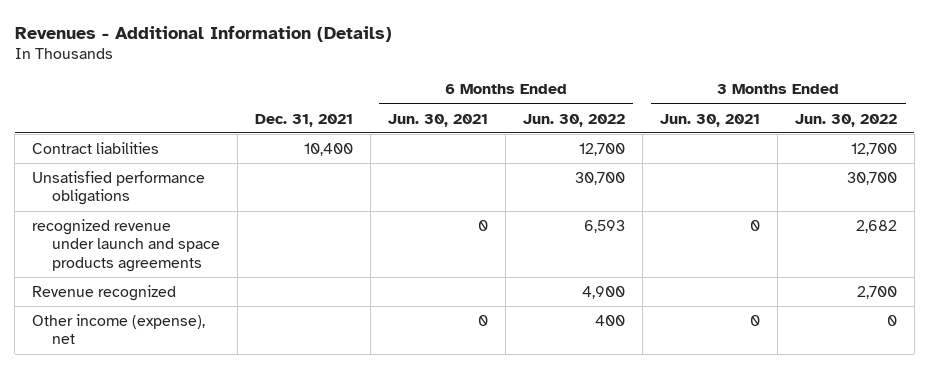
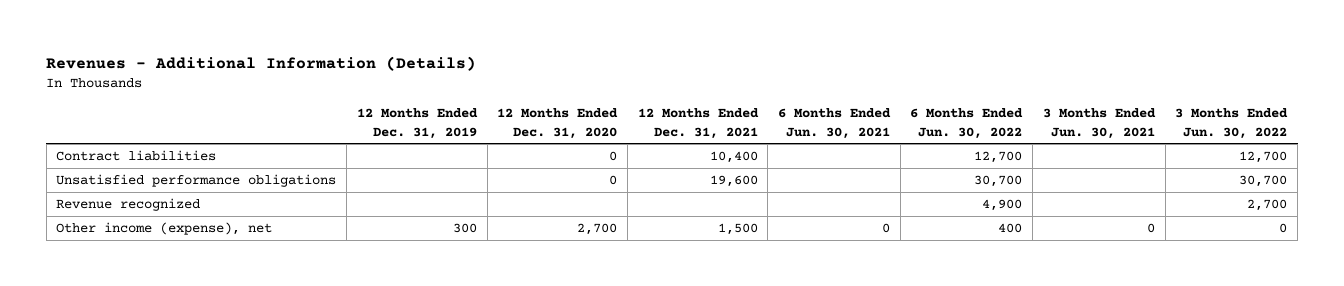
- | Dec. 31, 2021 | 6 Months Ended Jun. 30, 2021 | 6 Months Ended Jun. 30, 2022 | 3 Months Ended Jun. 30, 2021 | 3 Months Ended Jun. 30, 2022
+ | 12 Months Ended Dec. 31, 2019 | 12 Months Ended Dec. 31, 2020 | 12 Months Ended Dec. 31, 2021 | 6 Months Ended Jun. 30, 2021 | 6 Months Ended Jun. 30, 2022 | 3 Months Ended Jun. 30, 2021 | 3 Months Ended Jun. 30, 2022
- recognized revenue under launch and space products agreements | | 0 | 6,593 | 0 | 2,682

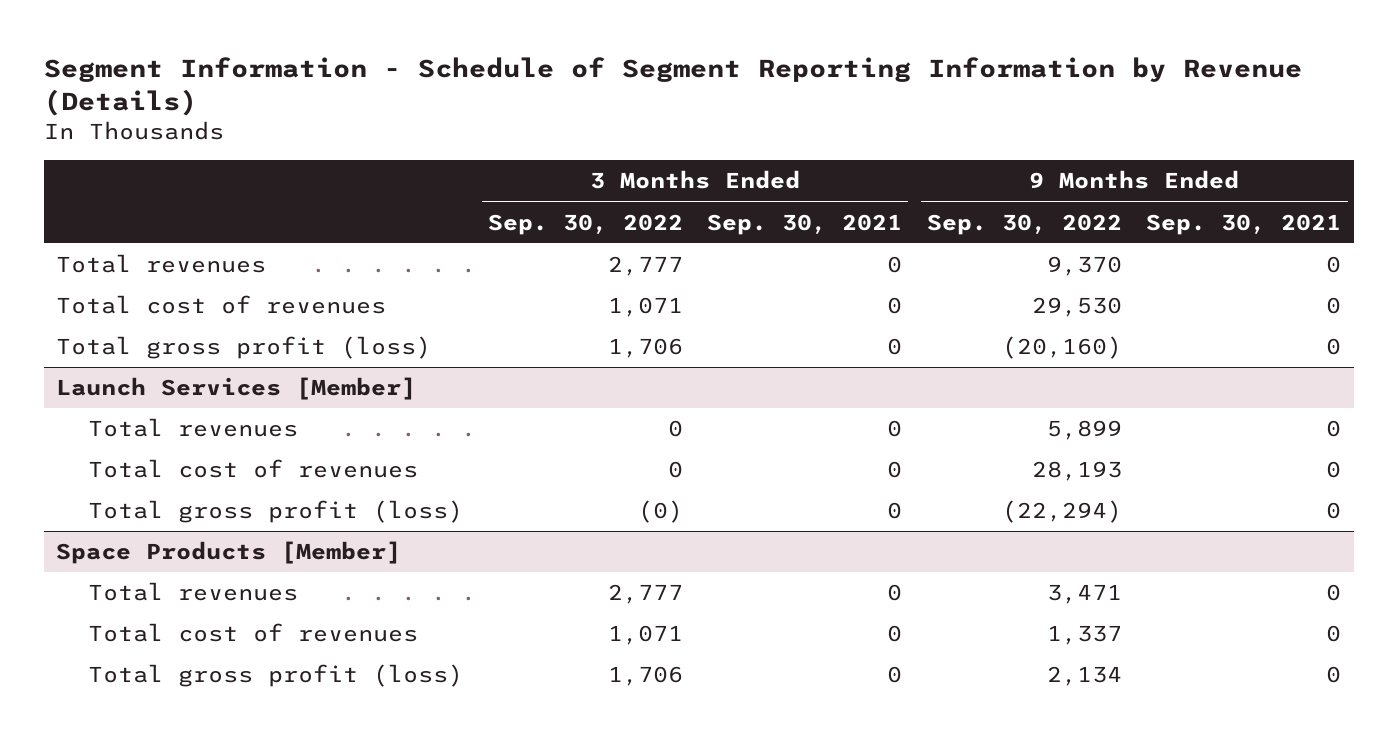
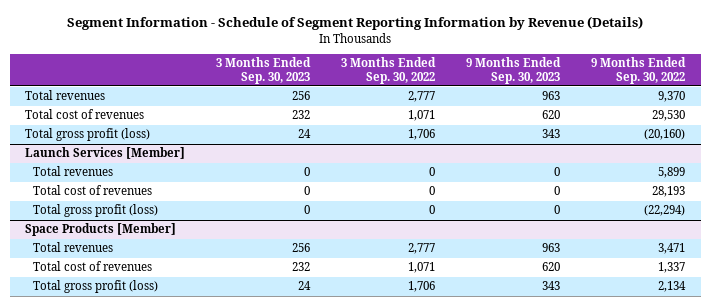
- | 3 Months Ended Sep. 30, 2022 | 3 Months Ended Sep. 30, 2021 | 9 Months Ended Sep. 30, 2022 | 9 Months Ended Sep. 30, 2021
+ | 3 Months Ended Sep. 30, 2023 | 3 Months Ended Sep. 30, 2022 | 9 Months Ended Sep. 30, 2023 | 9 Months Ended Sep. 30, 2022
@ Launch Services [Member]
- Total gross profit (loss) | (0) | 0 | (22,294) | 0
+ Total gross profit (loss) | 0 | 0 | 0 | (22,294)

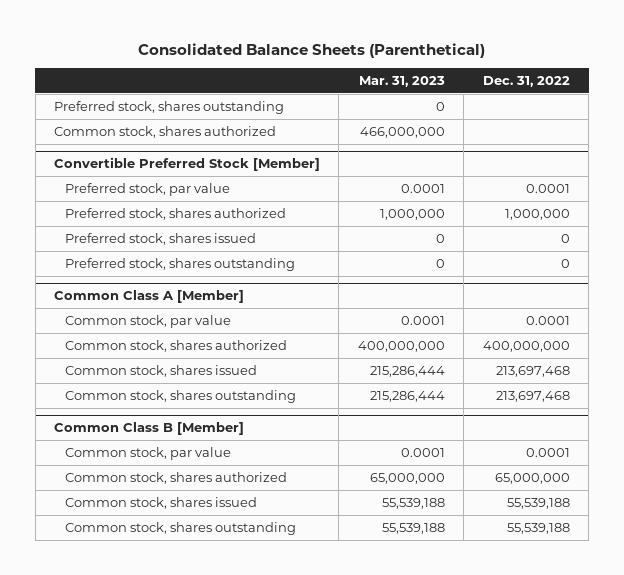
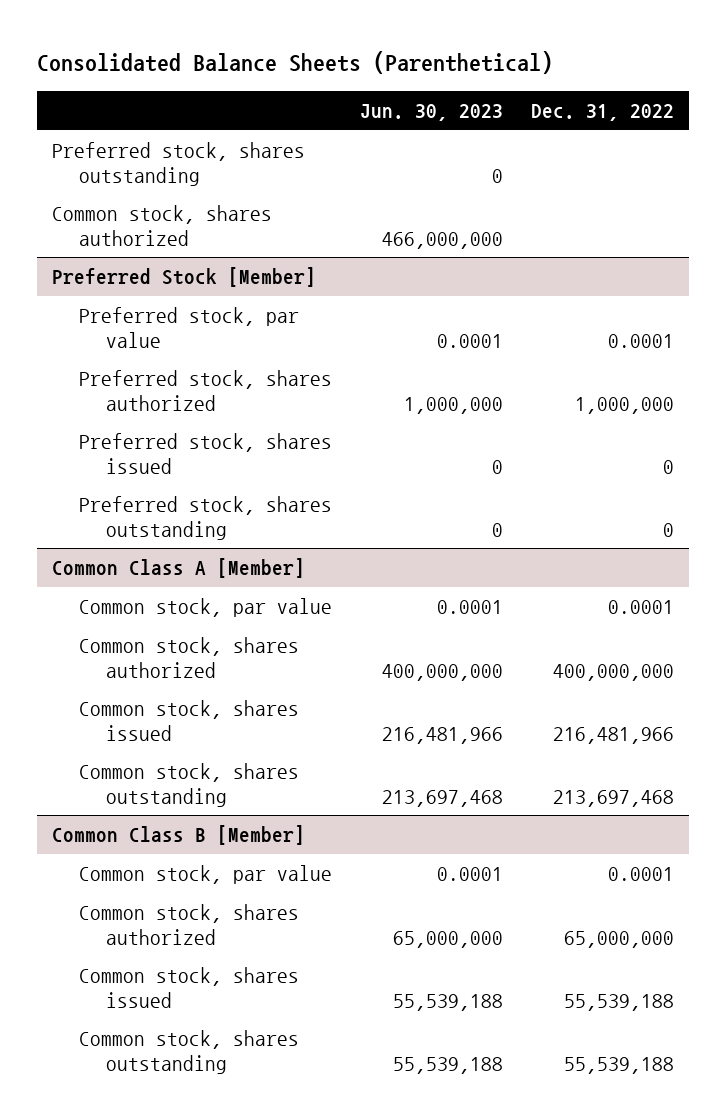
- | Mar. 31, 2023 | Dec. 31, 2022
+ | Jun. 30, 2023 | Dec. 31, 2022
- Convertible Preferred Stock [Member]
+ Preferred Stock [Member]
@ Common Class A [Member]
- Common stock, shares issued | 215,286,444 | 213,697,468
+ Common stock, shares issued | 216,481,966 | 216,481,966

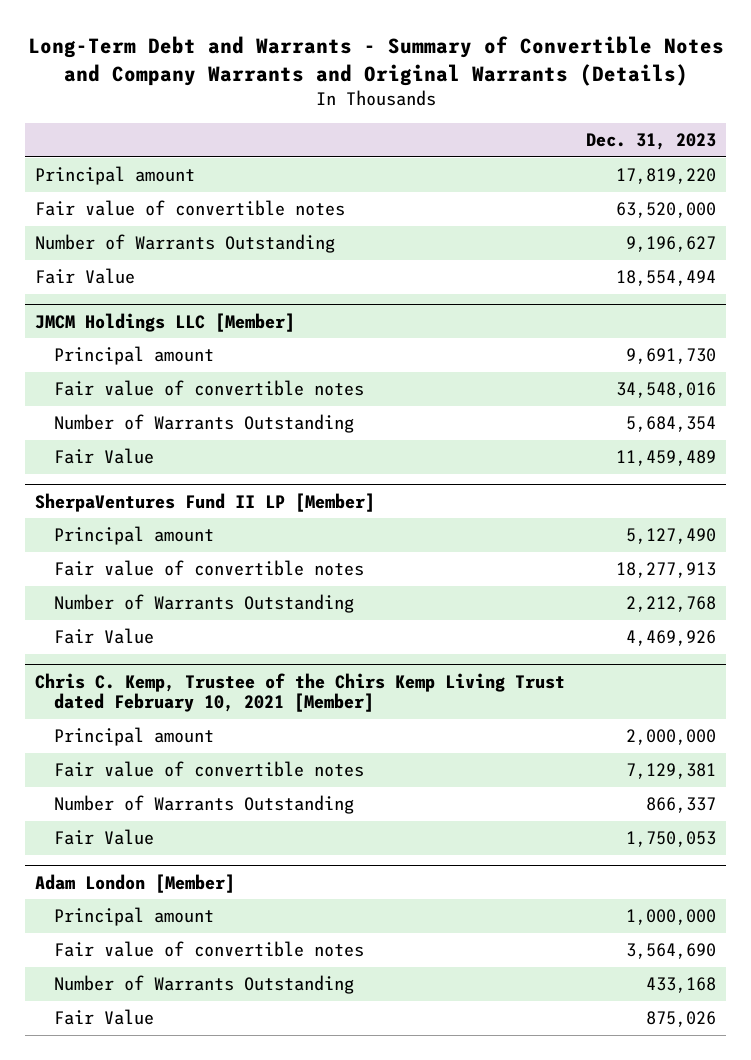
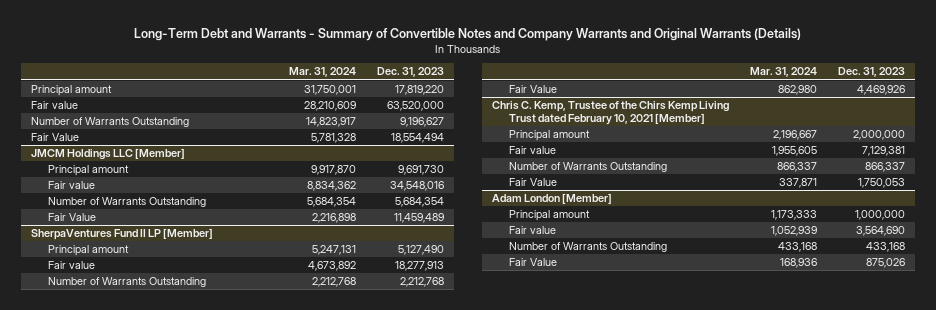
- | Dec. 31, 2023
+ | Mar. 31, 2024 | Dec. 31, 2023
- Fair value of convertible notes | 63,520,000
+ Fair value | 28,210,609 | 63,520,000
@ JMCM Holdings LLC [Member]
- Fair value of convertible notes | 34,548,016
+ Fair value | 8,834,362 | 34,548,016
@ SherpaVentures Fund II LP [Member]
- Fair value of convertible notes | 18,277,913
+ Fair value | 4,673,892 | 18,277,913
@ Chris C. Kemp, Trustee of the Chirs Kemp Living Trust dated February 10, 2021 [Member]
- Fair value of convertible notes | 7,129,381
+ Fair value | 1,955,605 | 7,129,381
@ Adam London [Member]
- Fair value of convertible notes | 3,564,690
+ Fair value | 1,052,939 | 3,564,690

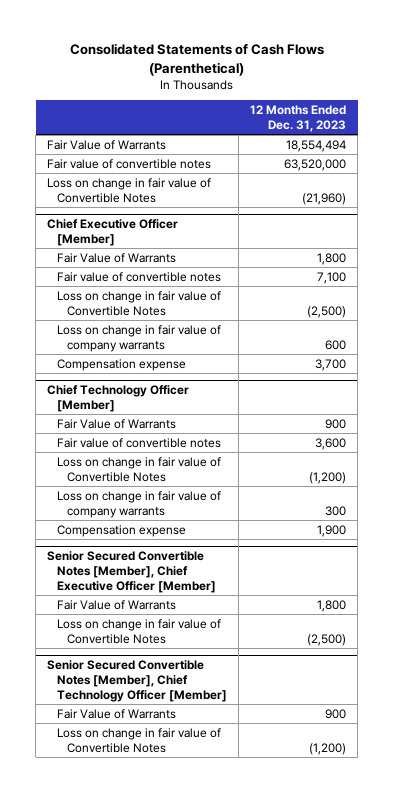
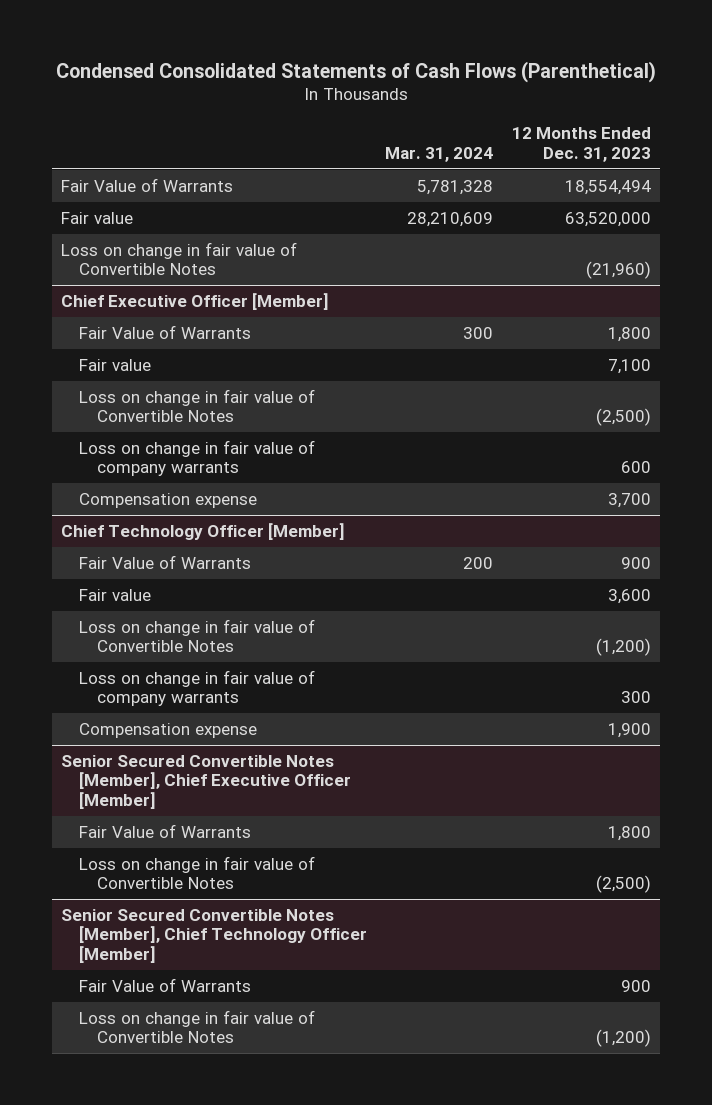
- Consolidated Statements of Cash Flows (Parenthetical)
+ Condensed Consolidated Statements of Cash Flows (Parenthetical)
- | 12 Months Ended Dec. 31, 2023
+ | Mar. 31, 2024 | 12 Months Ended Dec. 31, 2023
- Fair value of convertible notes | 63,520,000
+ Fair value | 28,210,609 | 63,520,000
@ Chief Executive Officer [Member]
- Fair value of convertible notes | 7,100
+ Fair value | | 7,100
@ Chief Technology Officer [Member]
- Fair value of convertible notes | 3,600
+ Fair value | | 3,600

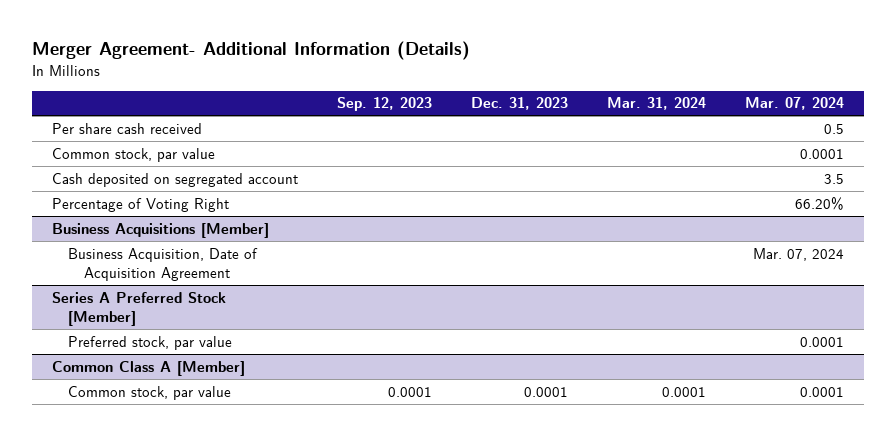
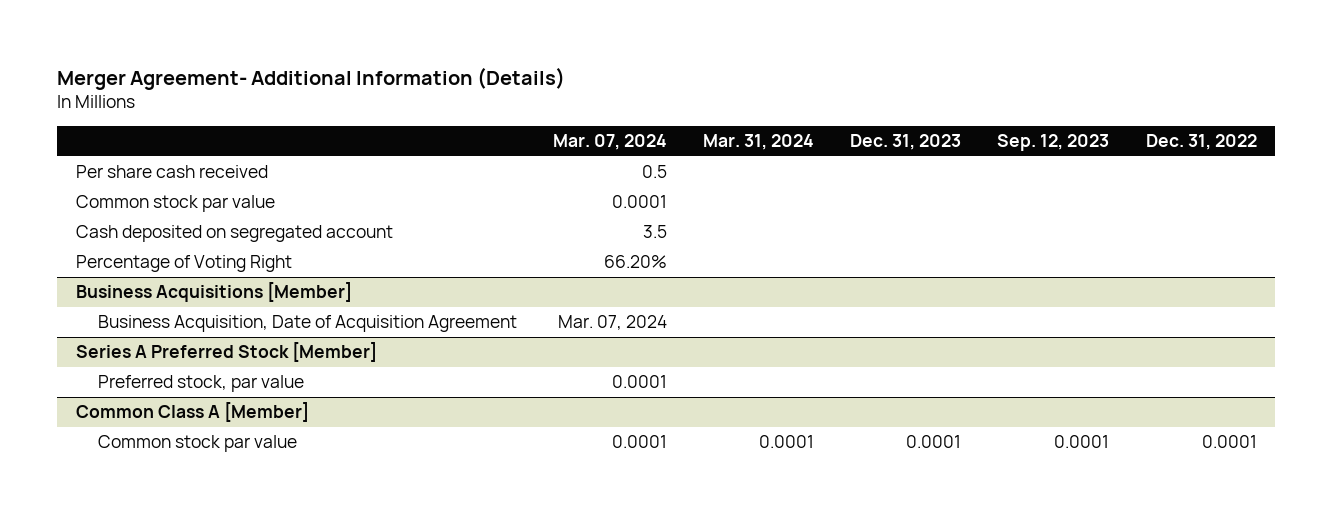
- | Sep. 12, 2023 | Dec. 31, 2023 | Mar. 31, 2024 | Mar. 07, 2024
+ | Mar. 07, 2024 | Mar. 31, 2024 | Dec. 31, 2023 | Sep. 12, 2023 | Dec. 31, 2022
- Common stock, par value | | | | 0.0001
+ Common stock par value | 0.0001 | | | |
@ Common Class A [Member]
- Common stock, par value | 0.0001 | 0.0001 | 0.0001 | 0.0001
+ Common stock par value | 0.0001 | 0.0001 | 0.0001 | 0.0001 | 0.0001

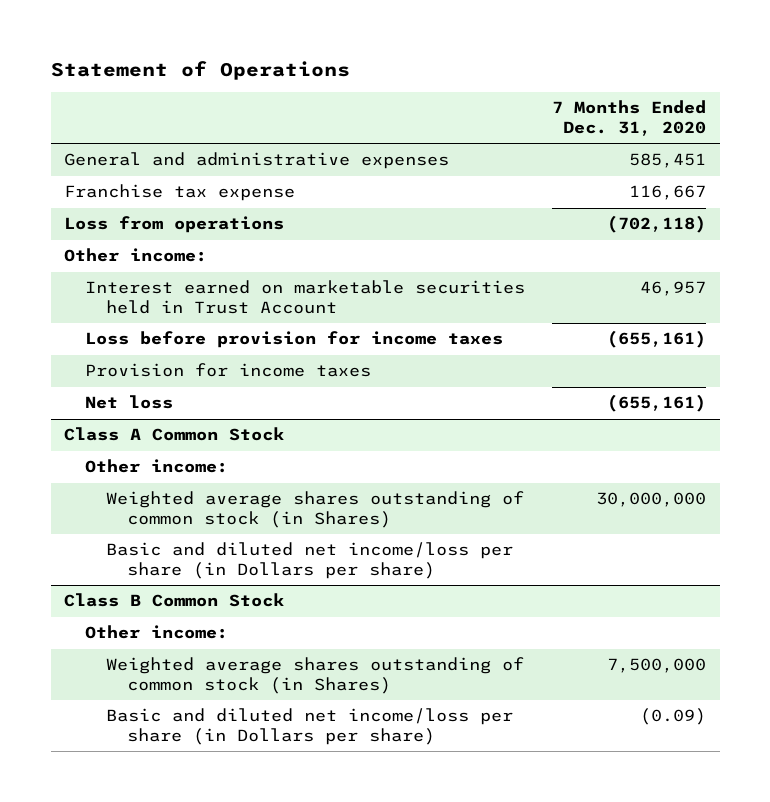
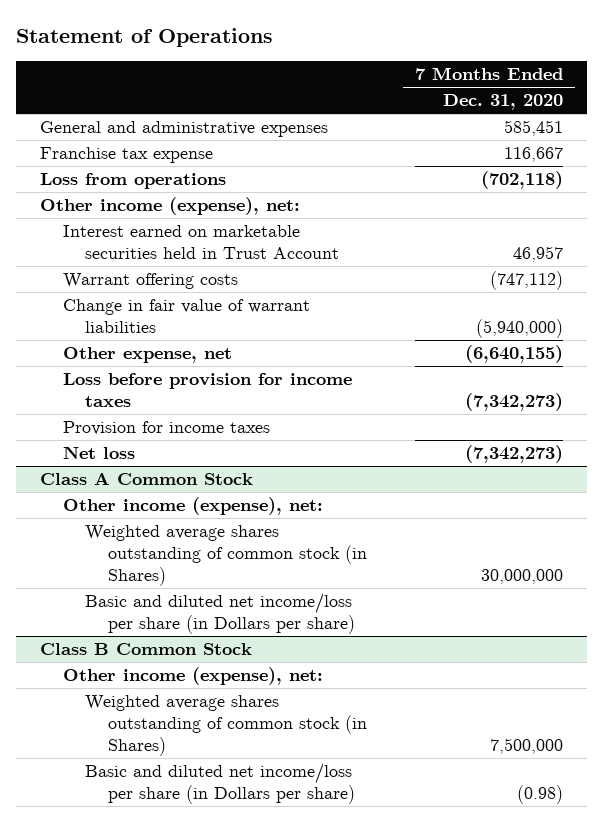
- Other income:
+ Other income (expense), net:
- Loss before provision for income taxes | (655,161)
+ Warrant offering costs | (747,112)
+ Change in fair value of warrant liabilities | (5,940,000)
+ Other expense, net | (6,640,155)
+ Loss before provision for income taxes | (7,342,273)
- Net loss | (655,161)
+ Net loss | (7,342,273)
@ Class A Common Stock
- Other income:
+ Other income (expense), net:
@ Class B Common Stock
- Other income:
+ Other income (expense), net:
- Basic and diluted net income/loss per share (in Dollars per share) | (0.09)
+ Basic and diluted net income/loss per share (in Dollars per share) | (0.98)

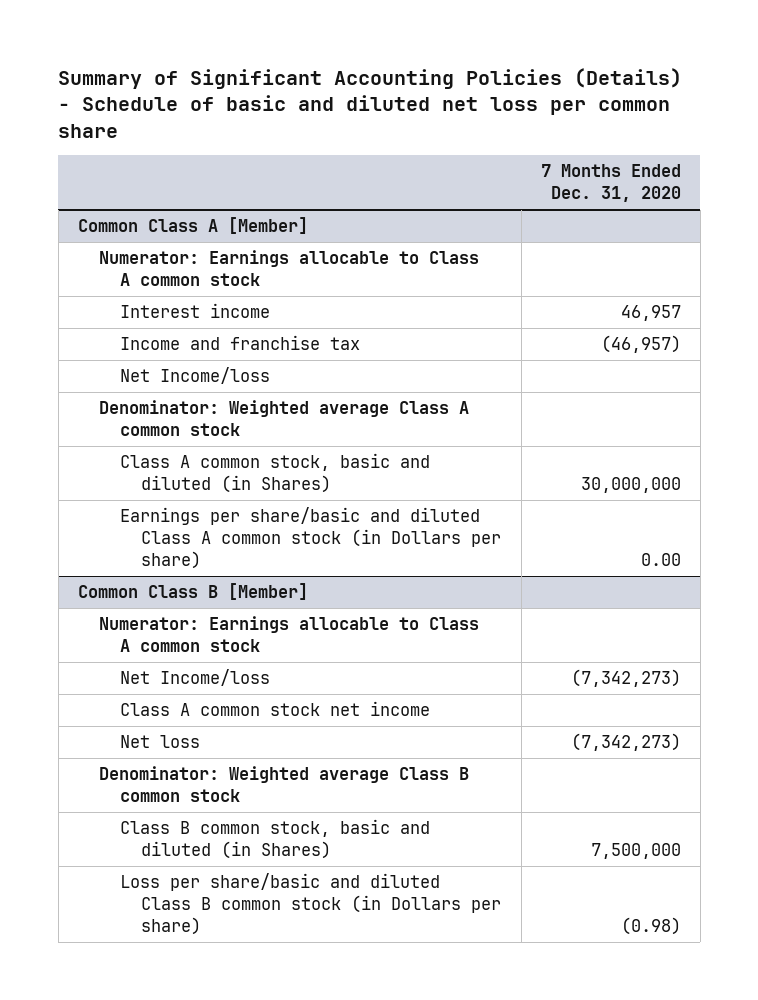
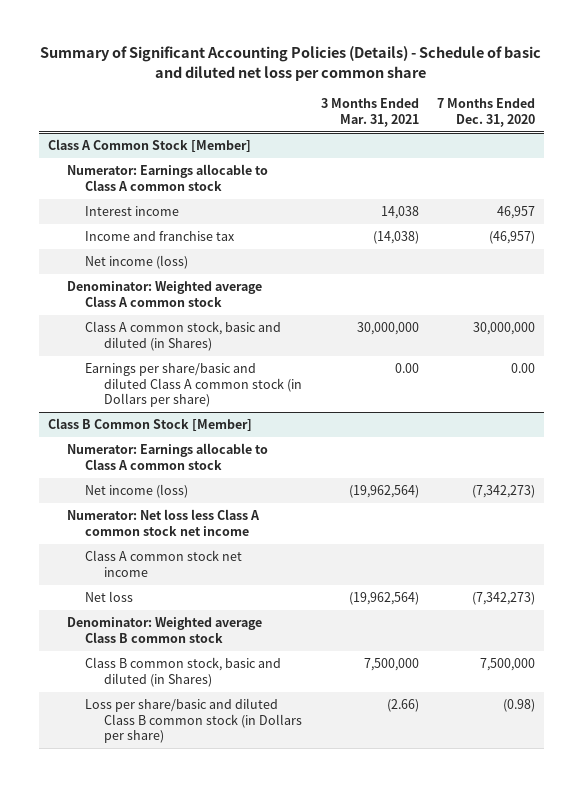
- | 7 Months Ended Dec. 31, 2020
+ | 3 Months Ended Mar. 31, 2021 | 7 Months Ended Dec. 31, 2020
- Common Class A [Member]
+ Class A Common Stock [Member]
- Net Income/loss
+ Net income (loss)
- Common Class B [Member]
+ Class B Common Stock [Member]
- Net Income/loss | (7,342,273)
+ Net income (loss) | (19,962,564) | (7,342,273)
+ Numerator: Net loss less Class A common stock net income

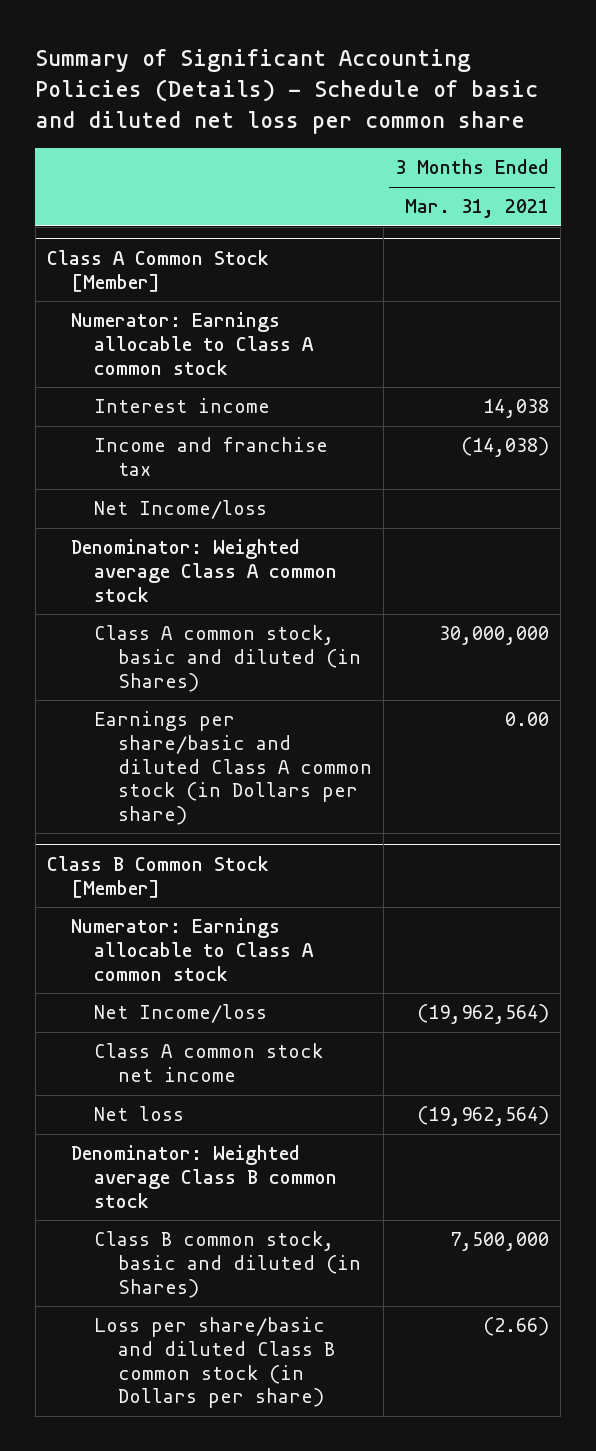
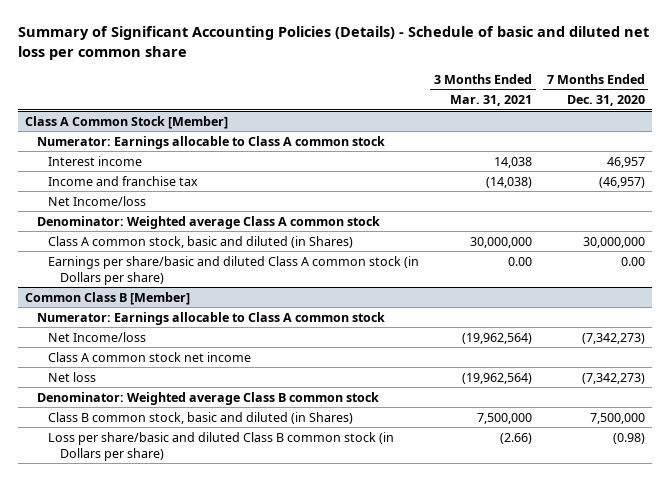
- | 3 Months Ended Mar. 31, 2021
+ | 3 Months Ended Mar. 31, 2021 | 7 Months Ended Dec. 31, 2020
- Class B Common Stock [Member]
+ Common Class B [Member]

